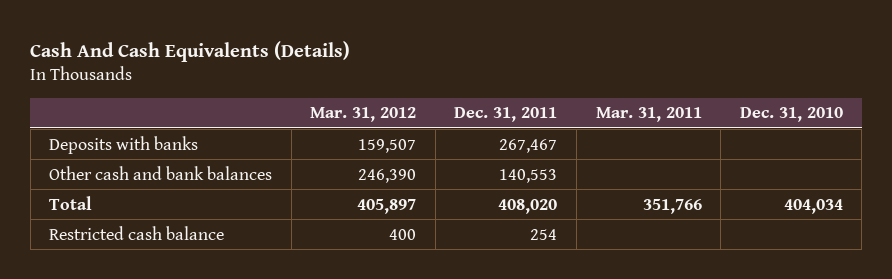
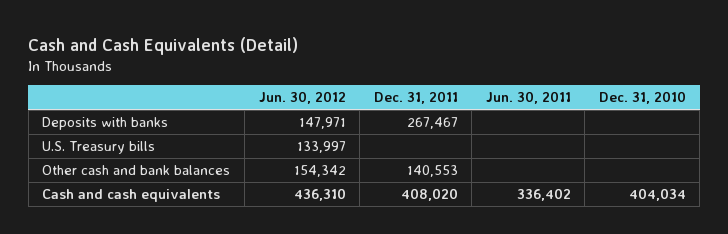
- Cash And Cash Equivalents (Details)
+ Cash and Cash Equivalents (Detail)
- | Mar. 31, 2012 | Dec. 31, 2011 | Mar. 31, 2011 | Dec. 31, 2010
+ | Jun. 30, 2012 | Dec. 31, 2011 | Jun. 30, 2011 | Dec. 31, 2010
+ U.S. Treasury bills | 133,997 | | |
- Total | 405,897 | 408,020 | 351,766 | 404,034
- Restricted cash balance | 400 | 254 | |
+ Cash and cash equivalents | 436,310 | 408,020 | 336,402 | 404,034

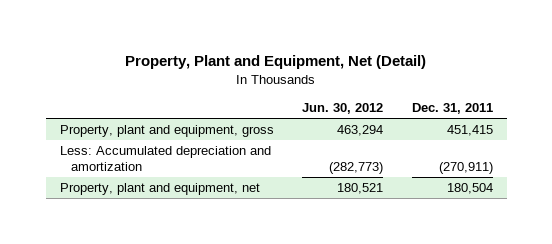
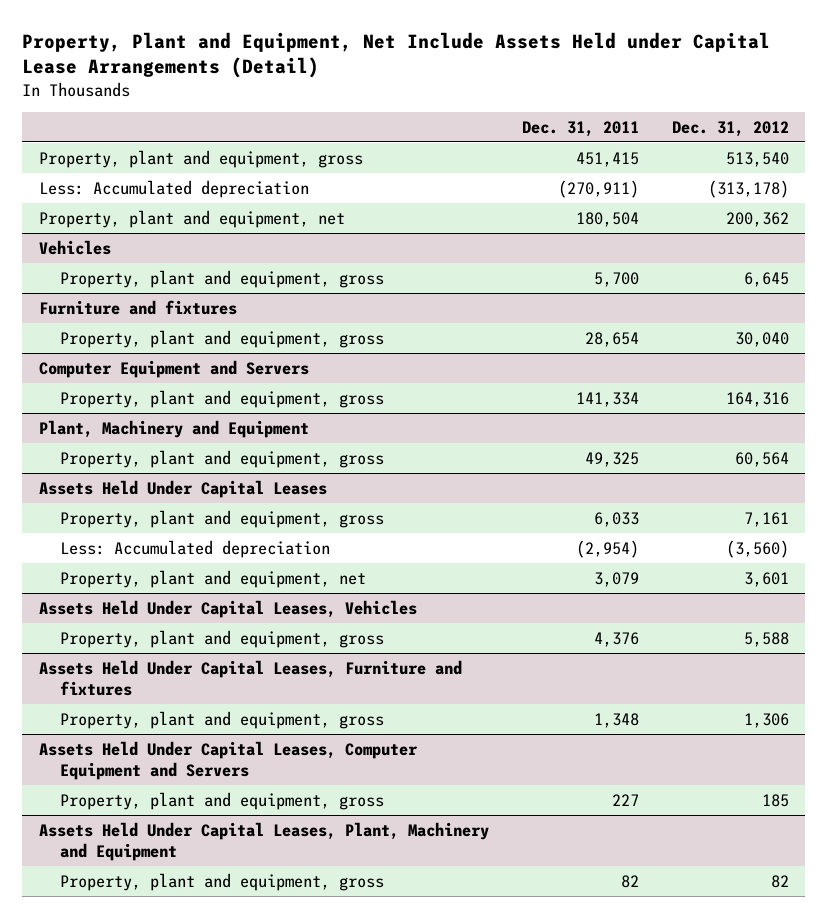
- Property, Plant and Equipment, Net (Detail)
+ Property, Plant and Equipment, Net Include Assets Held under Capital Lease Arrangements (Detail)
- | Jun. 30, 2012 | Dec. 31, 2011
+ | Dec. 31, 2011 | Dec. 31, 2012
- Less: Accumulated depreciation and amortization | (282,773) | (270,911)
+ Less: Accumulated depreciation | (270,911) | (313,178)
+ Vehicles
+ Property, plant and equipment, gross | 5,700 | 6,645
+ Furniture and fixtures
+ Property, plant and equipment, gross | 28,654 | 30,040
+ Computer Equipment and Servers
+ Property, plant and equipment, gross | 141,334 | 164,316
+ Plant, Machinery and Equipment
+ Property, plant and equipment, gross | 49,325 | 60,564
+ Assets Held Under Capital Leases
+ Property, plant and equipment, gross | 6,033 | 7,161
+ Less: Accumulated depreciation | (2,954) | (3,560)
+ Property, plant and equipment, net | 3,079 | 3,601
+ Assets Held Under Capital Leases, Vehicles
+ Property, plant and equipment, gross | 4,376 | 5,588
+ Assets Held Under Capital Leases, Furniture and fixtures
+ Property, plant and equipment, gross | 1,348 | 1,306
+ Assets Held Under Capital Leases, Computer Equipment and Servers
+ Property, plant and equipment, gross | 227 | 185
+ Assets Held Under Capital Leases, Plant, Machinery and Equipment
+ Property, plant and equipment, gross | 82 | 82

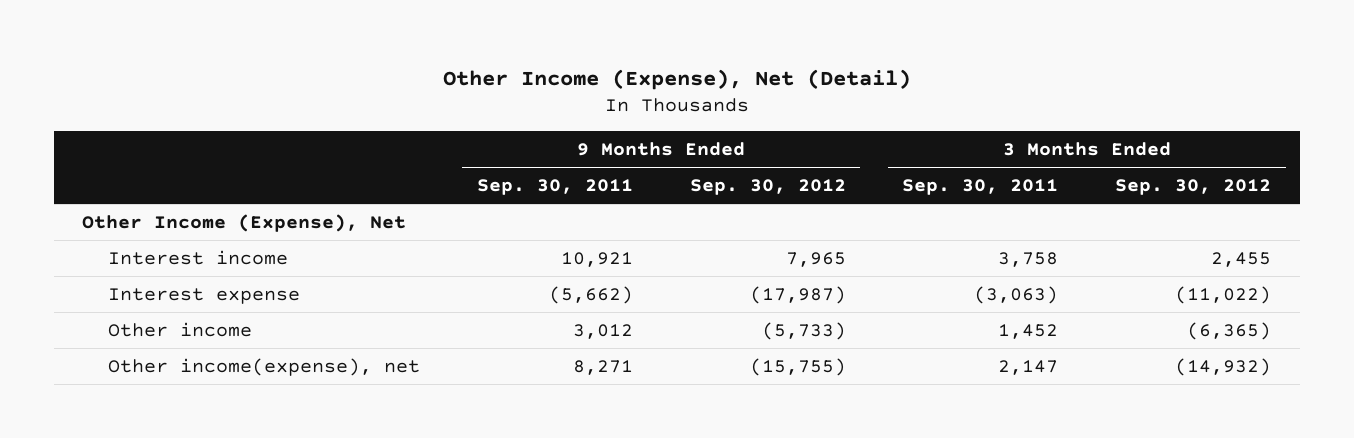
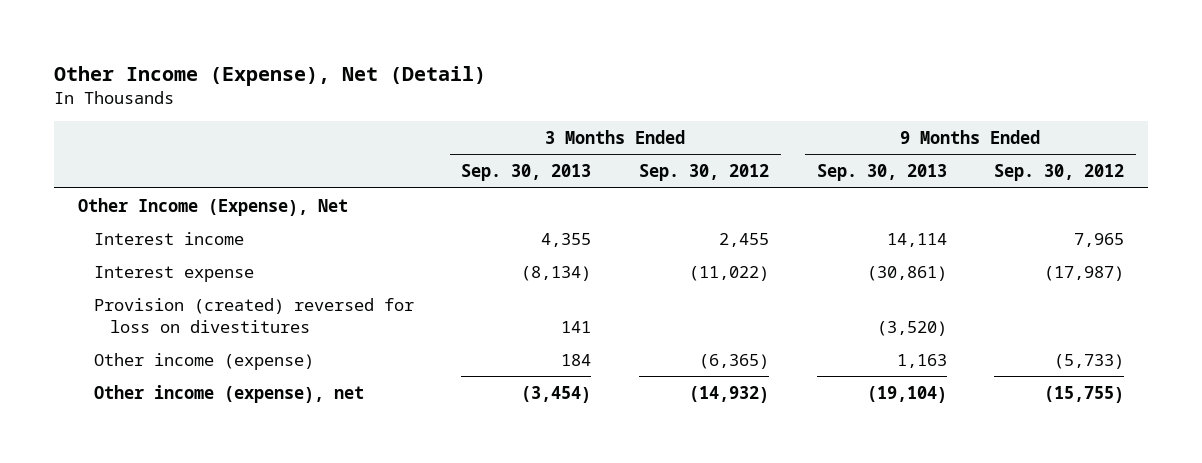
- | 9 Months Ended Sep. 30, 2011 | 9 Months Ended Sep. 30, 2012 | 3 Months Ended Sep. 30, 2011 | 3 Months Ended Sep. 30, 2012
+ | 3 Months Ended Sep. 30, 2013 | 3 Months Ended Sep. 30, 2012 | 9 Months Ended Sep. 30, 2013 | 9 Months Ended Sep. 30, 2012
- Other income | 3,012 | (5,733) | 1,452 | (6,365)
- Other income(expense), net | 8,271 | (15,755) | 2,147 | (14,932)
+ Provision (created) reversed for loss on divestitures | 141 | | (3,520) |
+ Other income (expense) | 184 | (6,365) | 1,163 | (5,733)
+ Other income (expense), net | (3,454) | (14,932) | (19,104) | (15,755)

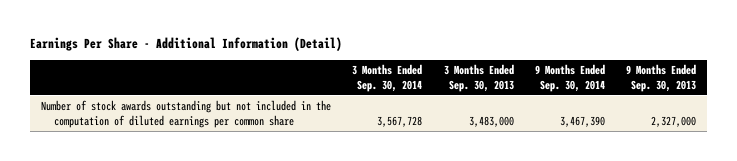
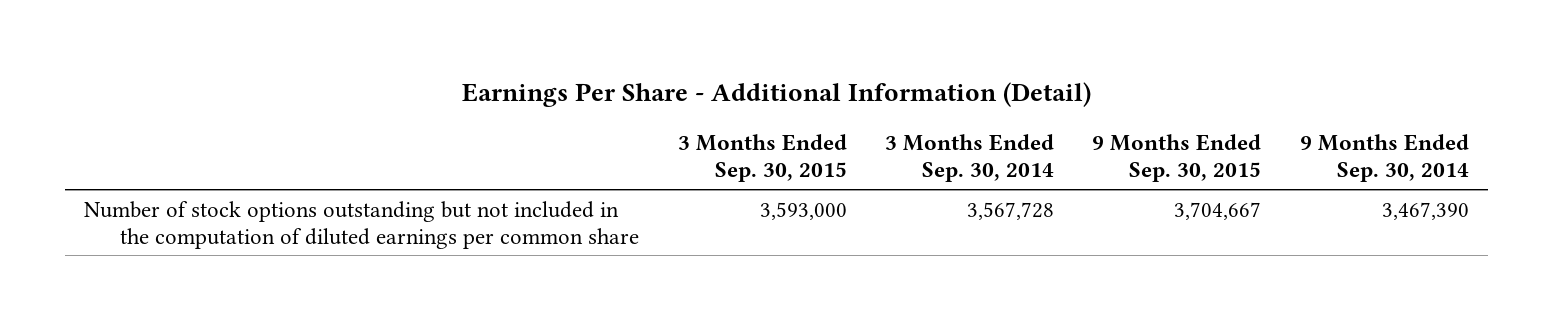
- | 3 Months Ended Sep. 30, 2014 | 3 Months Ended Sep. 30, 2013 | 9 Months Ended Sep. 30, 2014 | 9 Months Ended Sep. 30, 2013
+ | 3 Months Ended Sep. 30, 2015 | 3 Months Ended Sep. 30, 2014 | 9 Months Ended Sep. 30, 2015 | 9 Months Ended Sep. 30, 2014
- Number of stock awards outstanding but not included in the computation of diluted earnings per common share | 3,567,728 | 3,483,000 | 3,467,390 | 2,327,000
+ Number of stock options outstanding but not included in the computation of diluted earnings per common share | 3,593,000 | 3,567,728 | 3,704,667 | 3,467,390

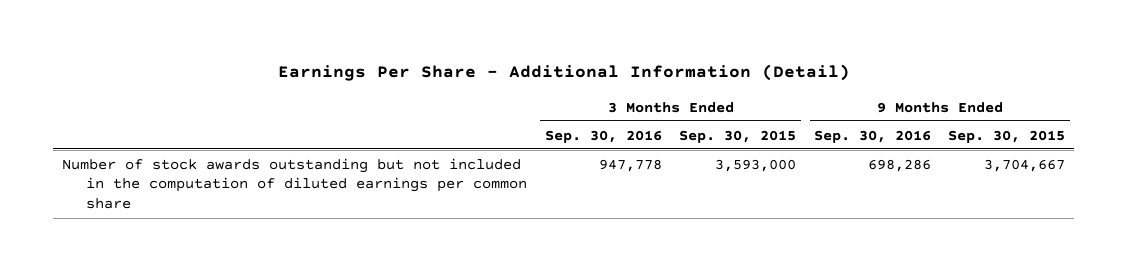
- | 3 Months Ended Sep. 30, 2015 | 3 Months Ended Sep. 30, 2014 | 9 Months Ended Sep. 30, 2015 | 9 Months Ended Sep. 30, 2014
+ | 3 Months Ended Sep. 30, 2016 | 3 Months Ended Sep. 30, 2015 | 9 Months Ended Sep. 30, 2016 | 9 Months Ended Sep. 30, 2015
- Number of stock options outstanding but not included in the computation of diluted earnings per common share | 3,593,000 | 3,567,728 | 3,704,667 | 3,467,390
+ Number of stock awards outstanding but not included in the computation of diluted earnings per common share | 947,778 | 3,593,000 | 698,286 | 3,704,667

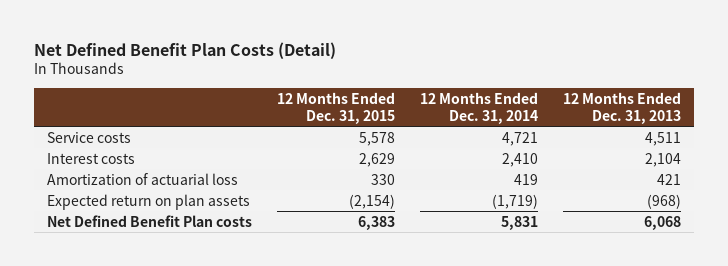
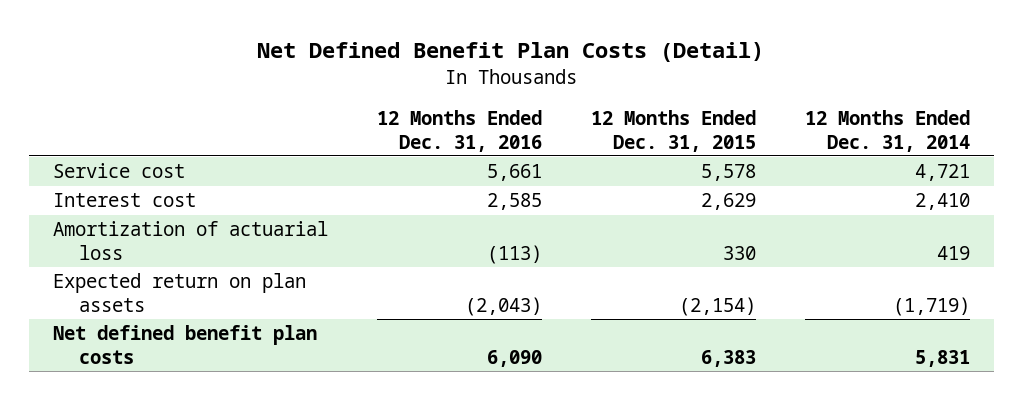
- | 12 Months Ended Dec. 31, 2015 | 12 Months Ended Dec. 31, 2014 | 12 Months Ended Dec. 31, 2013
+ | 12 Months Ended Dec. 31, 2016 | 12 Months Ended Dec. 31, 2015 | 12 Months Ended Dec. 31, 2014
- Service costs | 5,578 | 4,721 | 4,511
- Interest costs | 2,629 | 2,410 | 2,104
+ Service cost | 5,661 | 5,578 | 4,721
+ Interest cost | 2,585 | 2,629 | 2,410
- Net Defined Benefit Plan costs | 6,383 | 5,831 | 6,068
+ Net defined benefit plan costs | 6,090 | 6,383 | 5,831

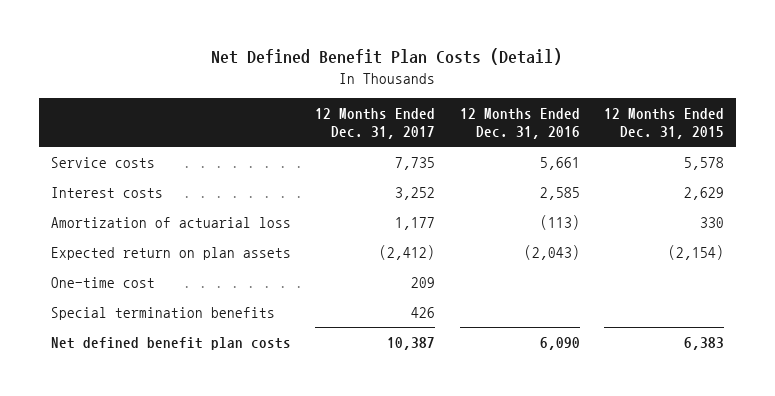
- | 12 Months Ended Dec. 31, 2016 | 12 Months Ended Dec. 31, 2015 | 12 Months Ended Dec. 31, 2014
+ | 12 Months Ended Dec. 31, 2017 | 12 Months Ended Dec. 31, 2016 | 12 Months Ended Dec. 31, 2015
- Service cost | 5,661 | 5,578 | 4,721
- Interest cost | 2,585 | 2,629 | 2,410
+ Service costs | 7,735 | 5,661 | 5,578
+ Interest costs | 3,252 | 2,585 | 2,629
+ One-time cost | 209 | |
+ Special termination benefits | 426 | |

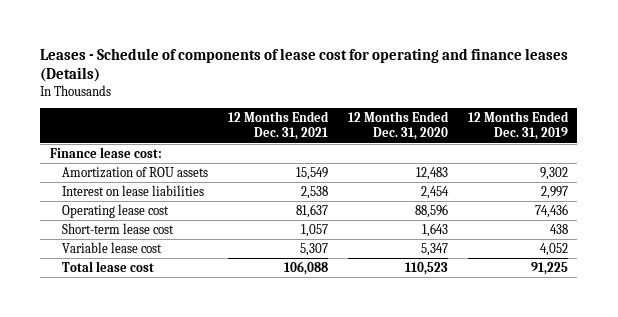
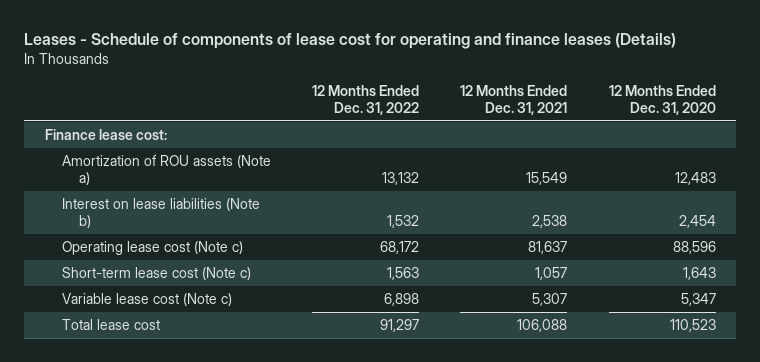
- | 12 Months Ended Dec. 31, 2021 | 12 Months Ended Dec. 31, 2020 | 12 Months Ended Dec. 31, 2019
+ | 12 Months Ended Dec. 31, 2022 | 12 Months Ended Dec. 31, 2021 | 12 Months Ended Dec. 31, 2020
- Amortization of ROU assets | 15,549 | 12,483 | 9,302
- Interest on lease liabilities | 2,538 | 2,454 | 2,997
- Operating lease cost | 81,637 | 88,596 | 74,436
- Short-term lease cost | 1,057 | 1,643 | 438
- Variable lease cost | 5,307 | 5,347 | 4,052
+ Amortization of ROU assets (Note a) | 13,132 | 15,549 | 12,483
+ Interest on lease liabilities (Note b) | 1,532 | 2,538 | 2,454
+ Operating lease cost (Note c) | 68,172 | 81,637 | 88,596
+ Short-term lease cost (Note c) | 1,563 | 1,057 | 1,643
+ Variable lease cost (Note c) | 6,898 | 5,307 | 5,347

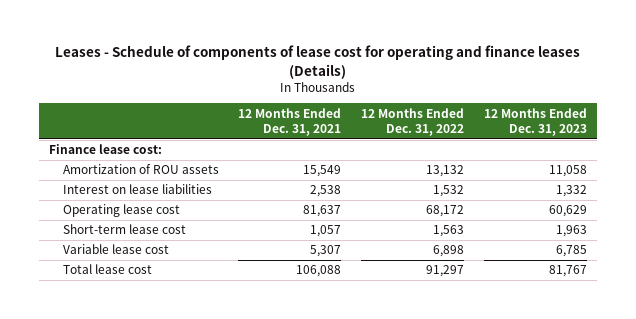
- | 12 Months Ended Dec. 31, 2022 | 12 Months Ended Dec. 31, 2021 | 12 Months Ended Dec. 31, 2020
+ | 12 Months Ended Dec. 31, 2021 | 12 Months Ended Dec. 31, 2022 | 12 Months Ended Dec. 31, 2023
- Amortization of ROU assets (Note a) | 13,132 | 15,549 | 12,483
- Interest on lease liabilities (Note b) | 1,532 | 2,538 | 2,454
- Operating lease cost (Note c) | 68,172 | 81,637 | 88,596
- Short-term lease cost (Note c) | 1,563 | 1,057 | 1,643
- Variable lease cost (Note c) | 6,898 | 5,307 | 5,347
+ Amortization of ROU assets | 15,549 | 13,132 | 11,058
+ Interest on lease liabilities | 2,538 | 1,532 | 1,332
+ Operating lease cost | 81,637 | 68,172 | 60,629
+ Short-term lease cost | 1,057 | 1,563 | 1,963
+ Variable lease cost | 5,307 | 6,898 | 6,785

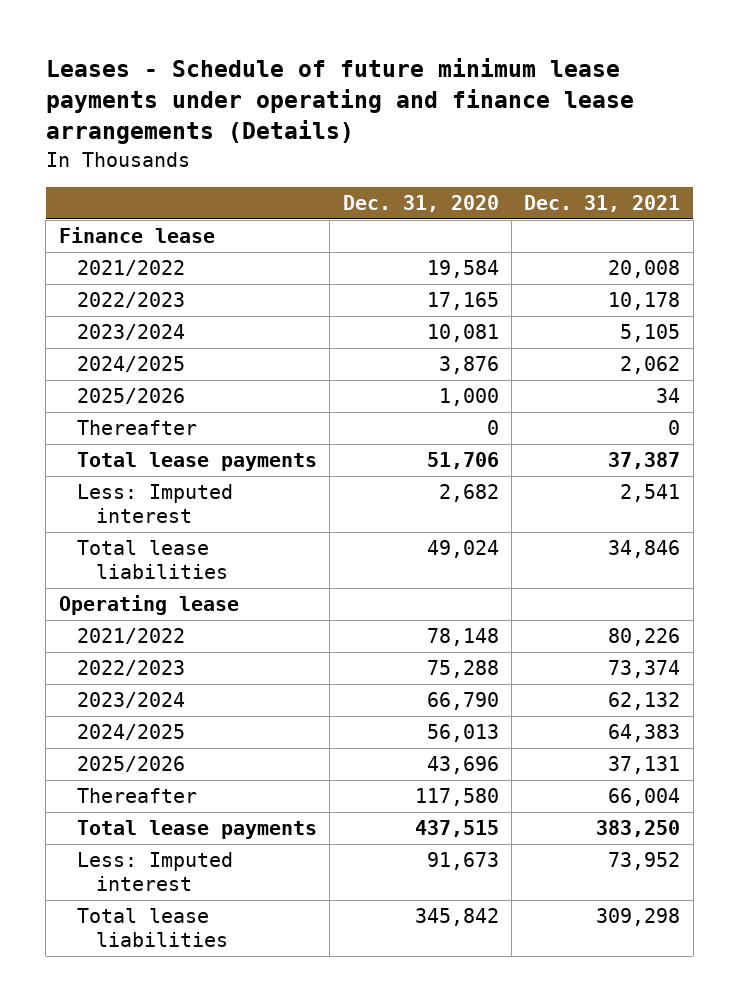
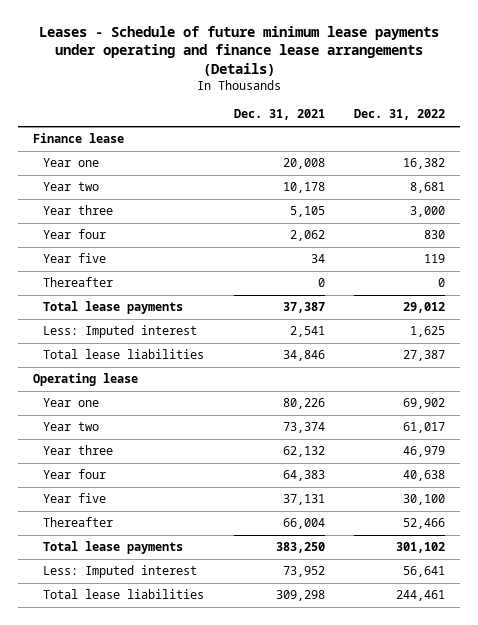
- | Dec. 31, 2020 | Dec. 31, 2021
+ | Dec. 31, 2021 | Dec. 31, 2022
- 2021/2022 | 19,584 | 20,008
- 2022/2023 | 17,165 | 10,178
- 2023/2024 | 10,081 | 5,105
- 2024/2025 | 3,876 | 2,062
- 2025/2026 | 1,000 | 34
+ Year one | 20,008 | 16,382
+ Year two | 10,178 | 8,681
+ Year three | 5,105 | 3,000
+ Year four | 2,062 | 830
+ Year five | 34 | 119
- 2021/2022 | 78,148 | 80,226
- 2022/2023 | 75,288 | 73,374
- 2023/2024 | 66,790 | 62,132
- 2024/2025 | 56,013 | 64,383
- 2025/2026 | 43,696 | 37,131
+ Year one | 80,226 | 69,902
+ Year two | 73,374 | 61,017
+ Year three | 62,132 | 46,979
+ Year four | 64,383 | 40,638
+ Year five | 37,131 | 30,100

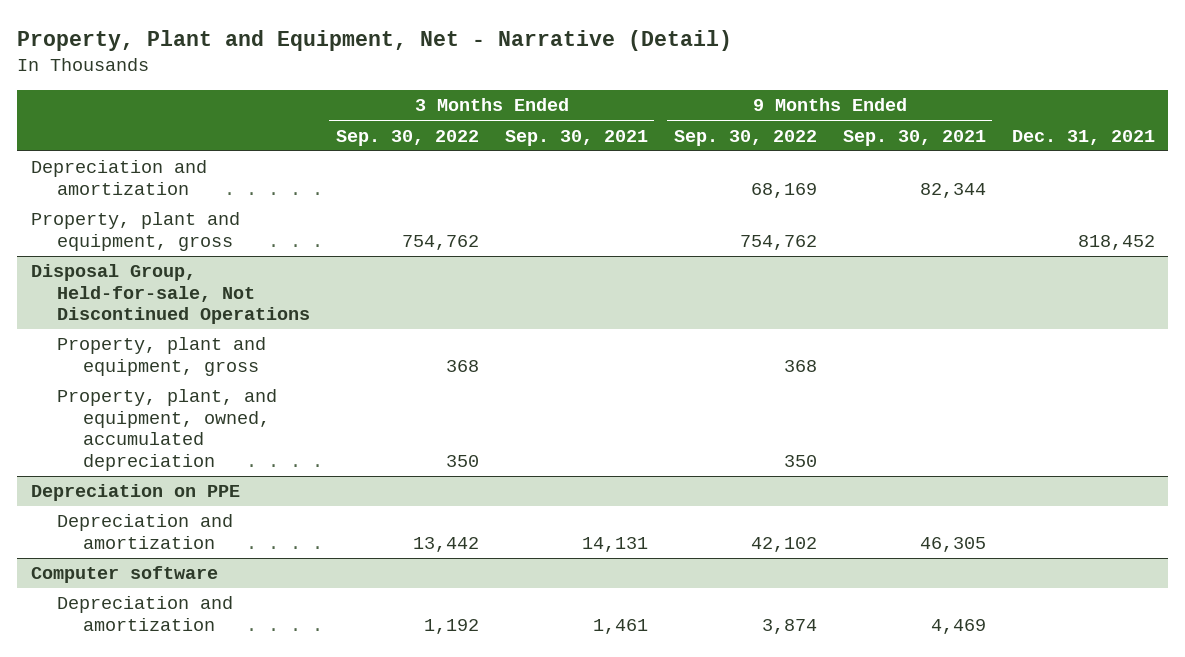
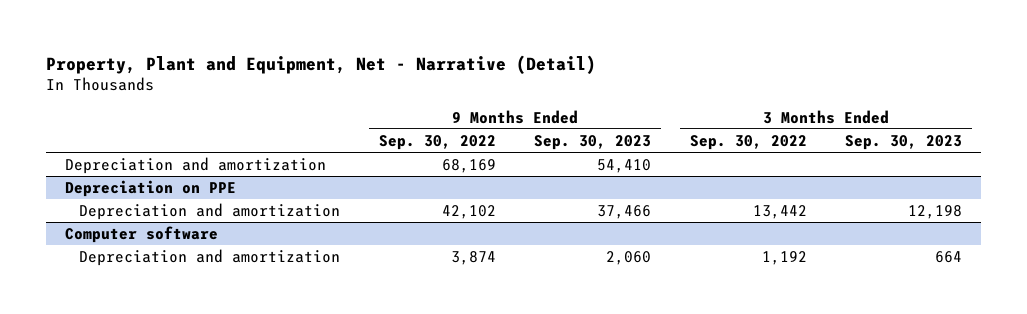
- | 3 Months Ended Sep. 30, 2022 | 3 Months Ended Sep. 30, 2021 | 9 Months Ended Sep. 30, 2022 | 9 Months Ended Sep. 30, 2021 | Dec. 31, 2021
+ | 9 Months Ended Sep. 30, 2022 | 9 Months Ended Sep. 30, 2023 | 3 Months Ended Sep. 30, 2022 | 3 Months Ended Sep. 30, 2023
- Property, plant and equipment, gross | 754,762 | | 754,762 | | 818,452
- Disposal Group, Held-for-sale, Not Discontinued Operations
- Property, plant and equipment, gross | 368 | | 368 | |
- Property, plant, and equipment, owned, accumulated depreciation | 350 | | 350 | |

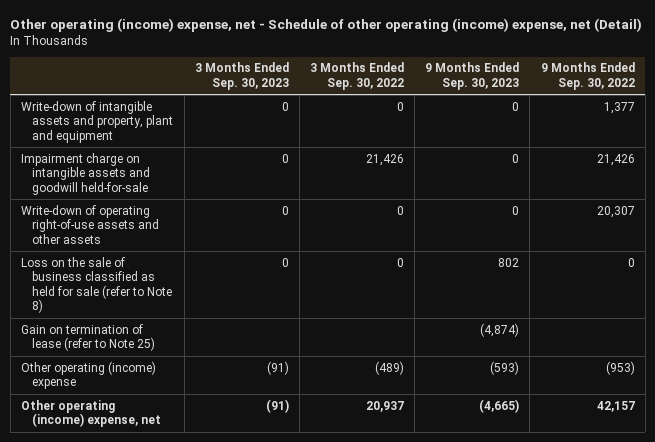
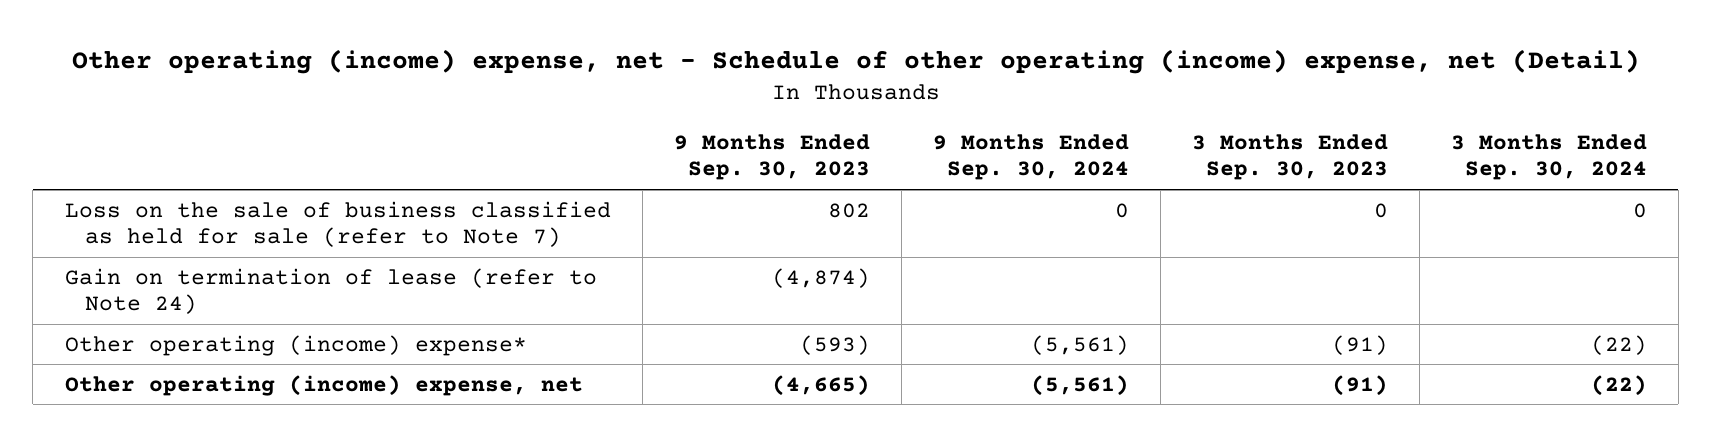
- | 3 Months Ended Sep. 30, 2023 | 3 Months Ended Sep. 30, 2022 | 9 Months Ended Sep. 30, 2023 | 9 Months Ended Sep. 30, 2022
+ | 9 Months Ended Sep. 30, 2023 | 9 Months Ended Sep. 30, 2024 | 3 Months Ended Sep. 30, 2023 | 3 Months Ended Sep. 30, 2024
- Write-down of intangible assets and property, plant and equipment | 0 | 0 | 0 | 1,377
- Impairment charge on intangible assets and goodwill held-for-sale | 0 | 21,426 | 0 | 21,426
- Write-down of operating right-of-use assets and other assets | 0 | 0 | 0 | 20,307
- Loss on the sale of business classified as held for sale (refer to Note 8) | 0 | 0 | 802 | 0
- Gain on termination of lease (refer to Note 25) | | | (4,874) |
- Other operating (income) expense | (91) | (489) | (593) | (953)
+ Loss on the sale of business classified as held for sale (refer to Note 7) | 802 | 0 | 0 | 0
+ Gain on termination of lease (refer to Note 24) | (4,874) | | |
+ Other operating (income) expense* | (593) | (5,561) | (91) | (22)

